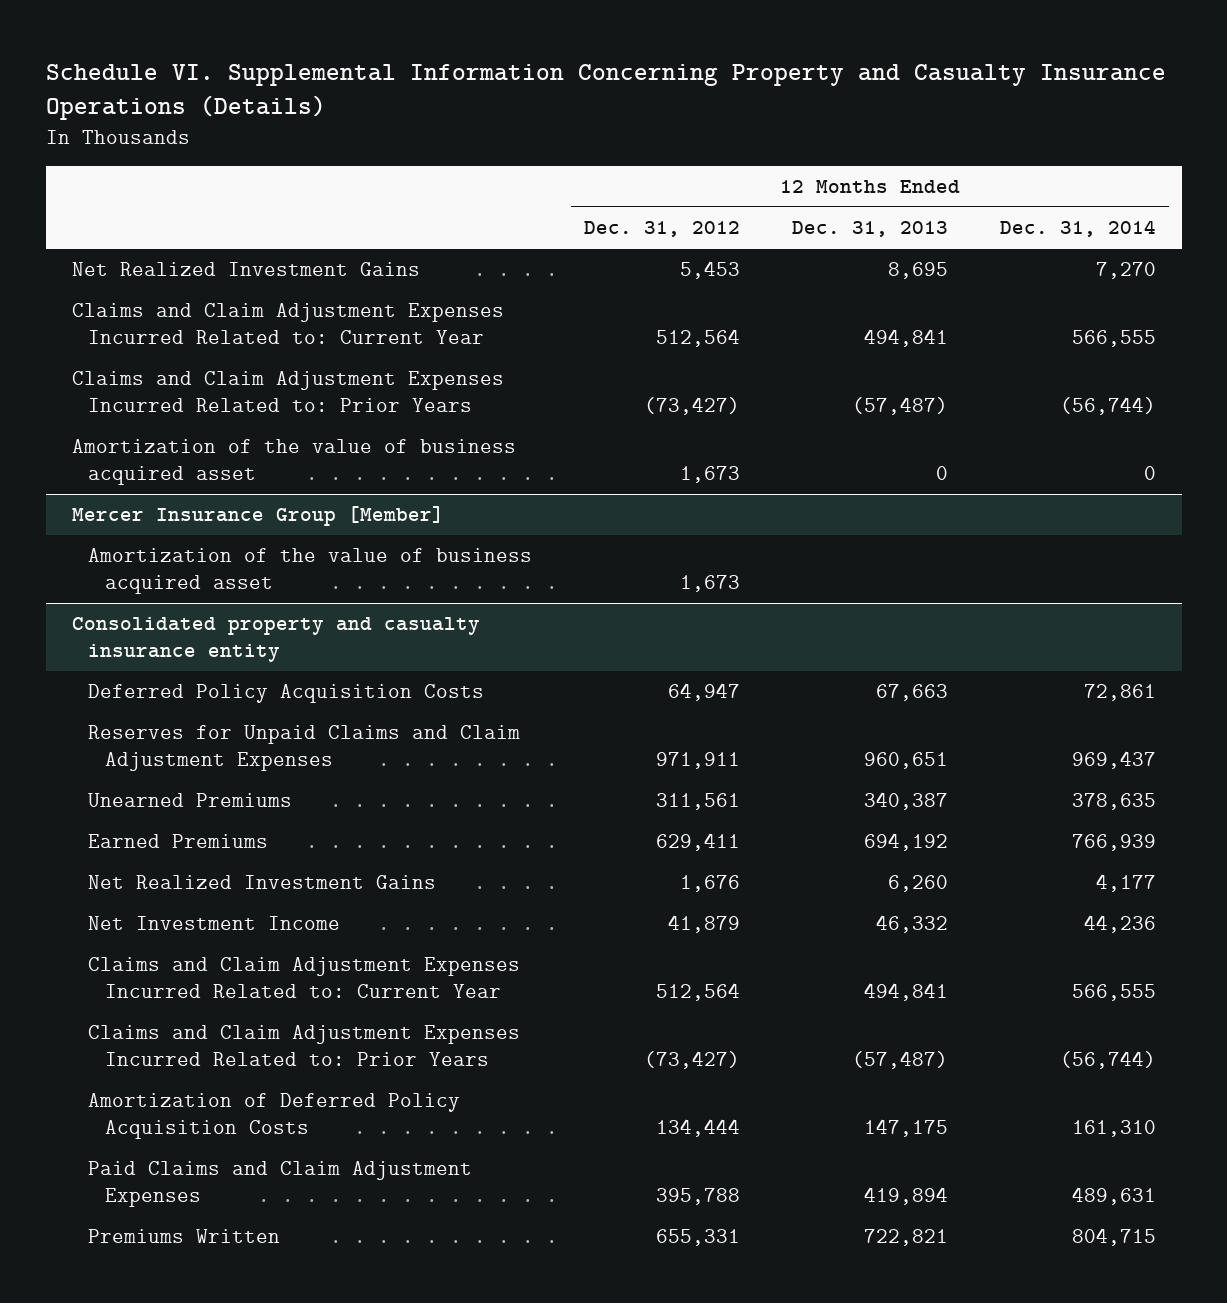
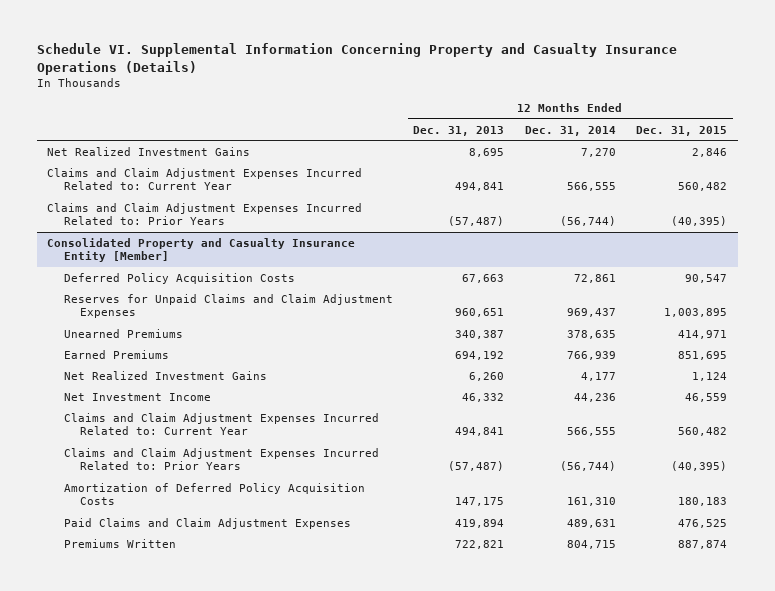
- | 12 Months Ended Dec. 31, 2012 | 12 Months Ended Dec. 31, 2013 | 12 Months Ended Dec. 31, 2014
+ | 12 Months Ended Dec. 31, 2013 | 12 Months Ended Dec. 31, 2014 | 12 Months Ended Dec. 31, 2015
- Amortization of the value of business acquired asset | 1,673 | 0 | 0
- Mercer Insurance Group [Member]
- Amortization of the value of business acquired asset | 1,673 | |
- Consolidated property and casualty insurance entity
+ Consolidated Property and Casualty Insurance Entity [Member]

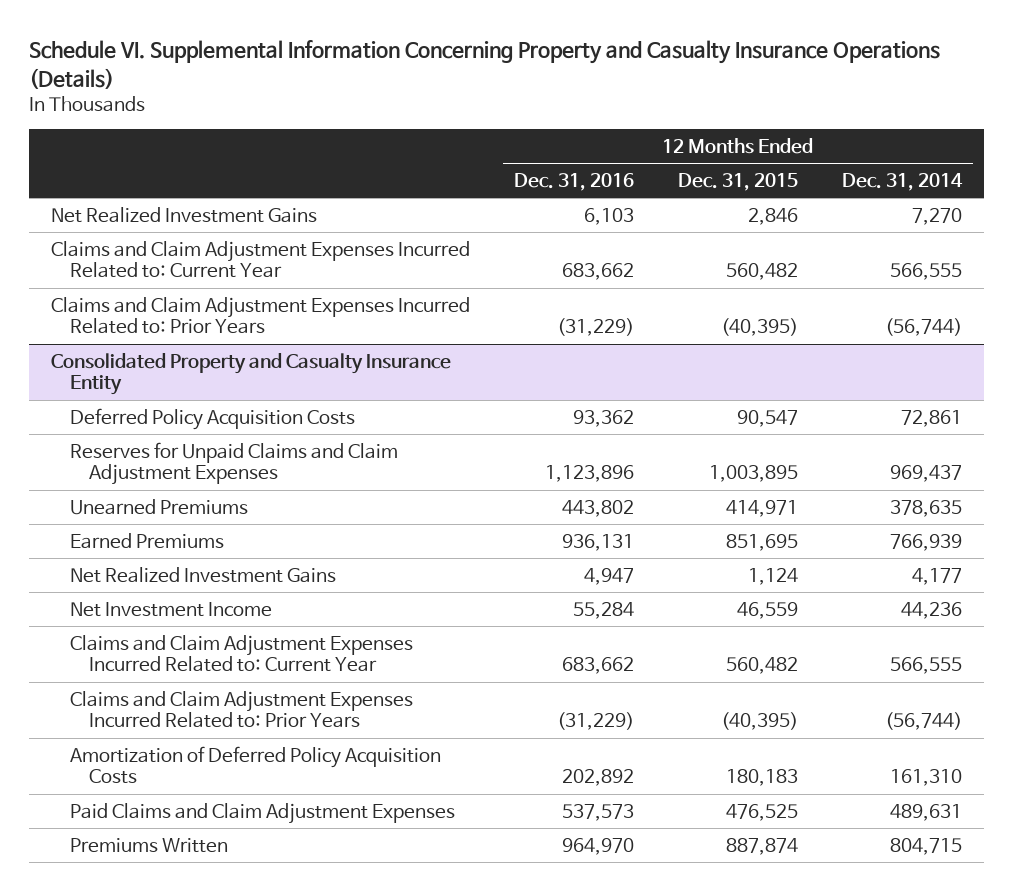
- | 12 Months Ended Dec. 31, 2013 | 12 Months Ended Dec. 31, 2014 | 12 Months Ended Dec. 31, 2015
+ | 12 Months Ended Dec. 31, 2016 | 12 Months Ended Dec. 31, 2015 | 12 Months Ended Dec. 31, 2014
- Consolidated Property and Casualty Insurance Entity [Member]
+ Consolidated Property and Casualty Insurance Entity

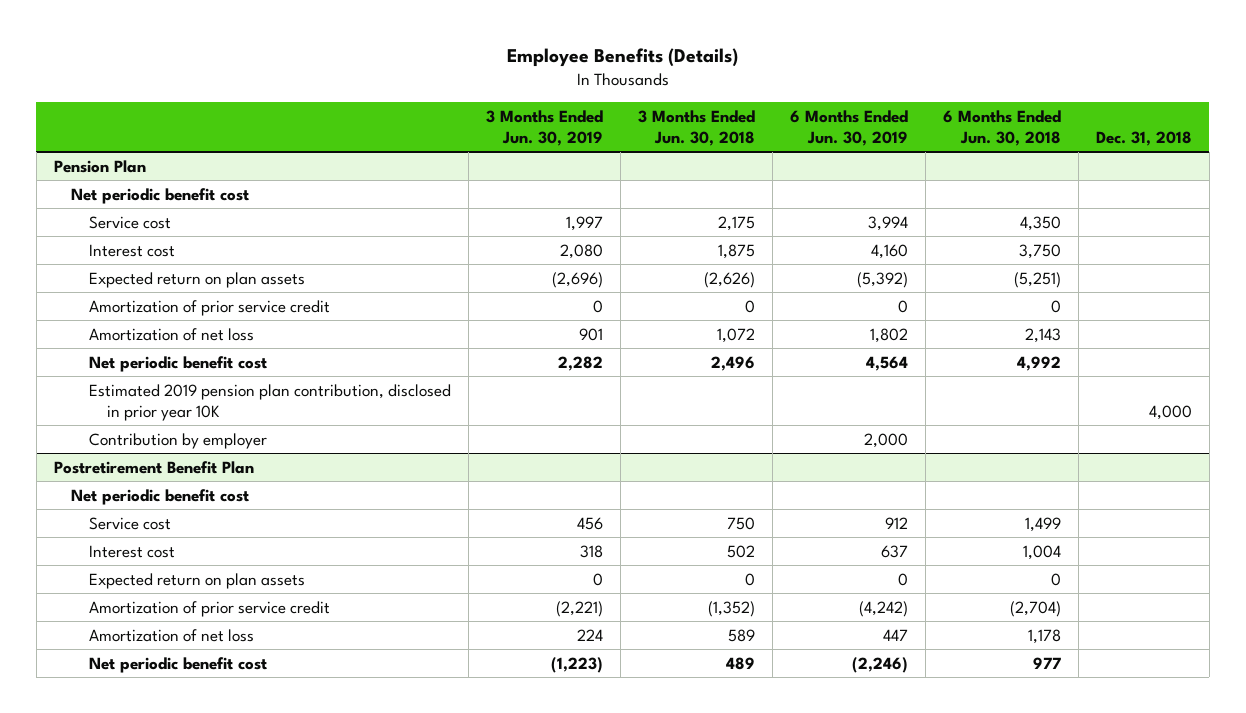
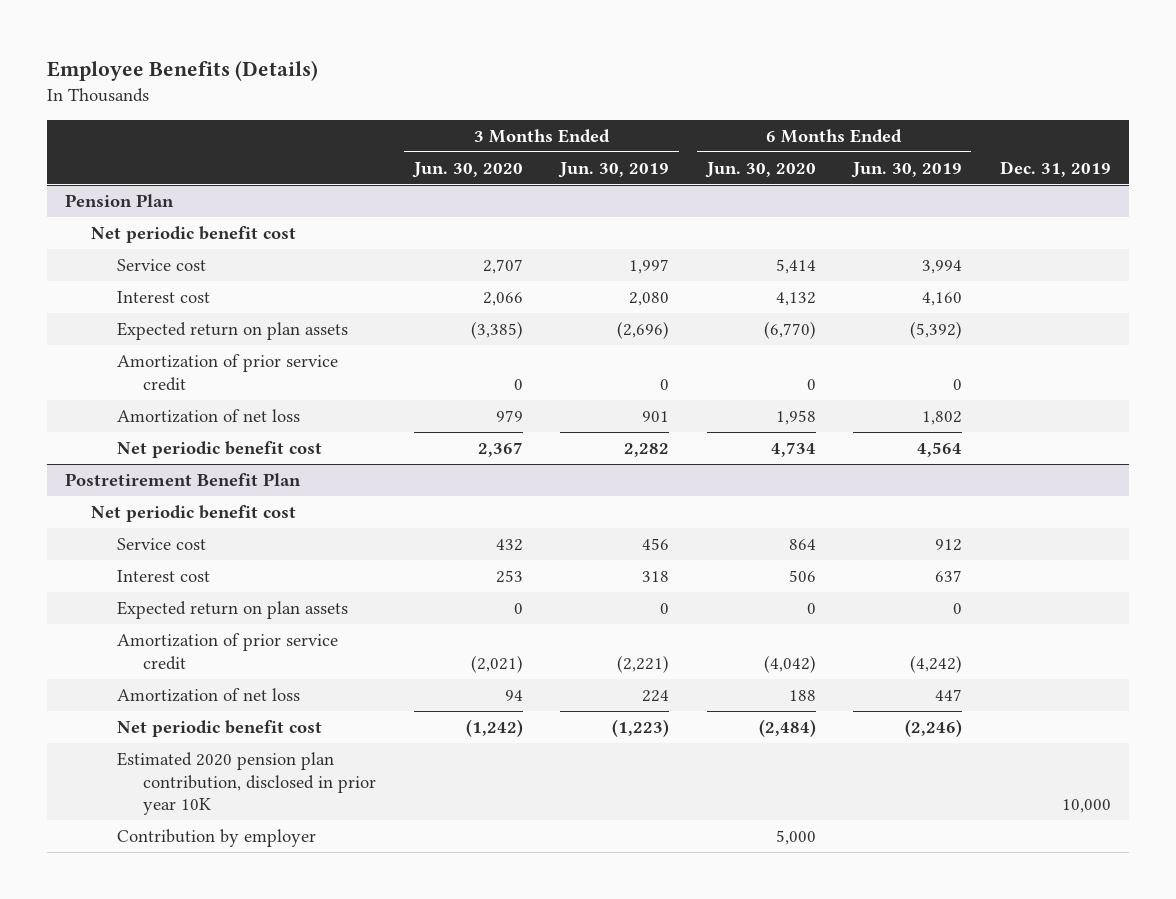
- | 3 Months Ended Jun. 30, 2019 | 3 Months Ended Jun. 30, 2018 | 6 Months Ended Jun. 30, 2019 | 6 Months Ended Jun. 30, 2018 | Dec. 31, 2018
+ | 3 Months Ended Jun. 30, 2020 | 3 Months Ended Jun. 30, 2019 | 6 Months Ended Jun. 30, 2020 | 6 Months Ended Jun. 30, 2019 | Dec. 31, 2019
@ Pension Plan
- Estimated 2019 pension plan contribution, disclosed in prior year 10K | | | | | 4,000
- Contribution by employer | | | 2,000 | |
@ Postretirement Benefit Plan
+ Estimated 2020 pension plan contribution, disclosed in prior year 10K | | | | | 10,000
+ Contribution by employer | | | 5,000 | |

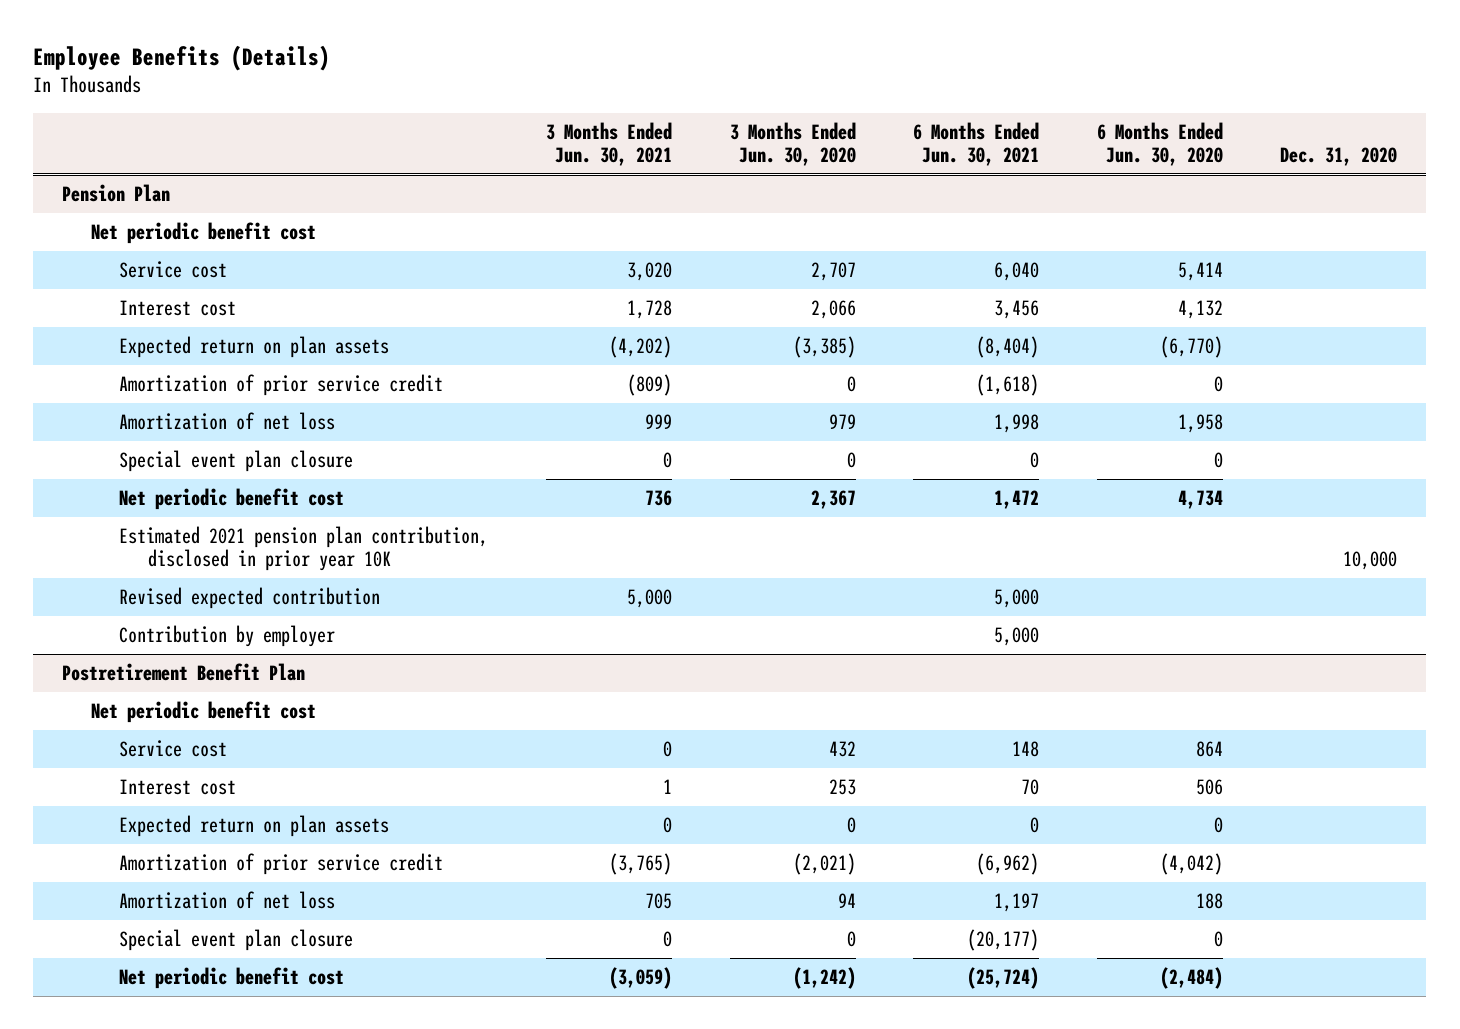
- | 3 Months Ended Jun. 30, 2020 | 3 Months Ended Jun. 30, 2019 | 6 Months Ended Jun. 30, 2020 | 6 Months Ended Jun. 30, 2019 | Dec. 31, 2019
+ | 3 Months Ended Jun. 30, 2021 | 3 Months Ended Jun. 30, 2020 | 6 Months Ended Jun. 30, 2021 | 6 Months Ended Jun. 30, 2020 | Dec. 31, 2020
@ Pension Plan
+ Special event plan closure | 0 | 0 | 0 | 0 |
+ Estimated 2021 pension plan contribution, disclosed in prior year 10K | | | | | 10,000
+ Revised expected contribution | 5,000 | | 5,000 | |
+ Contribution by employer | | | 5,000 | |
@ Postretirement Benefit Plan
+ Special event plan closure | 0 | 0 | (20,177) | 0 |
- Estimated 2020 pension plan contribution, disclosed in prior year 10K | | | | | 10,000
- Contribution by employer | | | 5,000 | |

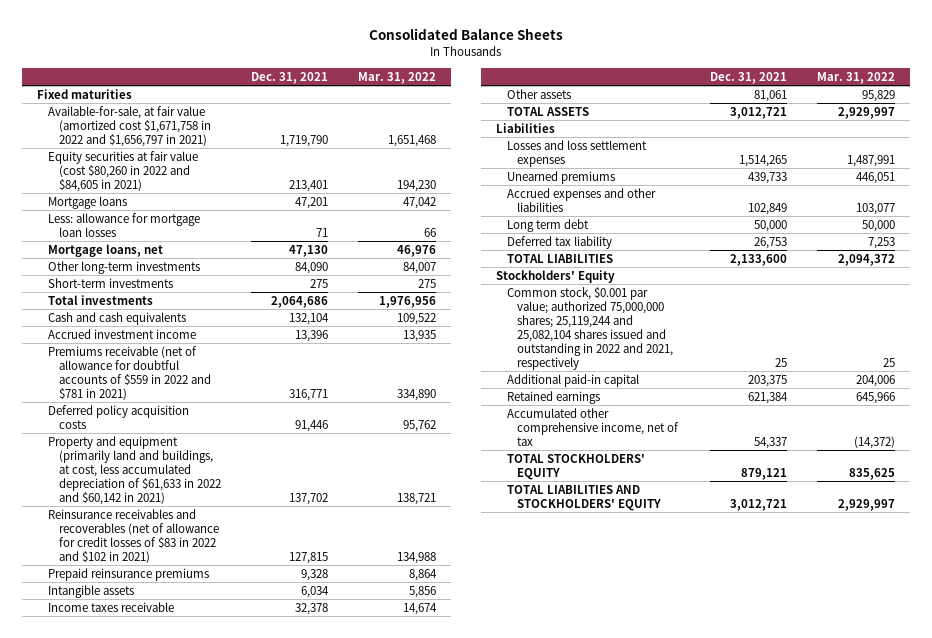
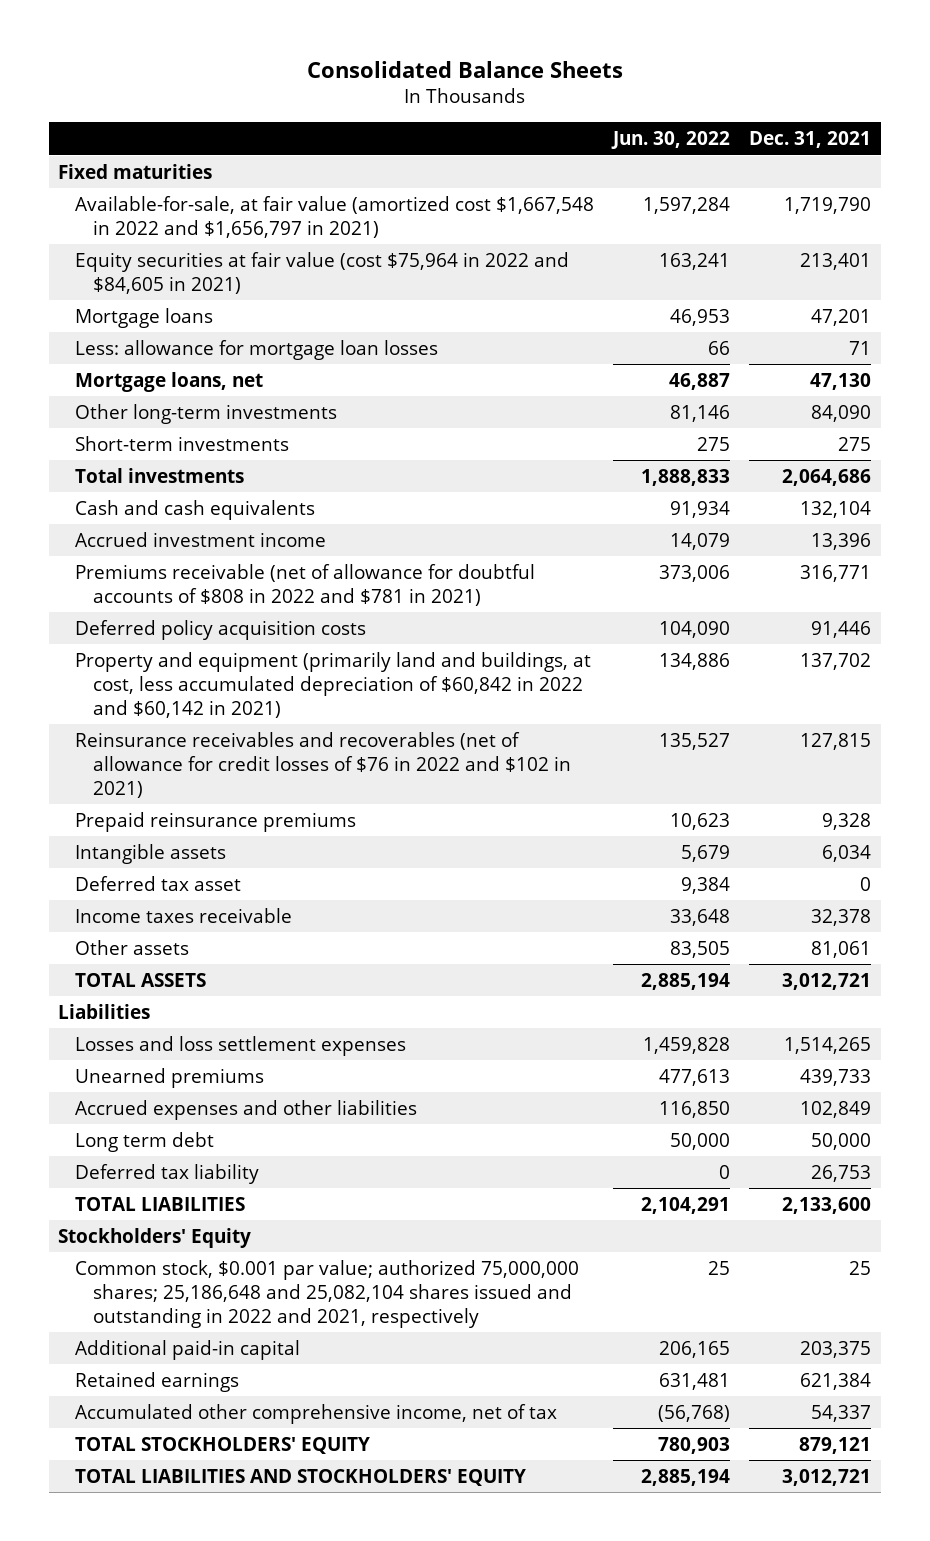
- | Dec. 31, 2021 | Mar. 31, 2022
+ | Jun. 30, 2022 | Dec. 31, 2021
- Available-for-sale, at fair value (amortized cost $1,671,758 in 2022 and $1,656,797 in 2021) | 1,719,790 | 1,651,468
- Equity securities at fair value (cost $80,260 in 2022 and $84,605 in 2021) | 213,401 | 194,230
+ Available-for-sale, at fair value (amortized cost $1,667,548 in 2022 and $1,656,797 in 2021) | 1,597,284 | 1,719,790
+ Equity securities at fair value (cost $75,964 in 2022 and $84,605 in 2021) | 163,241 | 213,401
- Premiums receivable (net of allowance for doubtful accounts of $559 in 2022 and $781 in 2021) | 316,771 | 334,890
+ Premiums receivable (net of allowance for doubtful accounts of $808 in 2022 and $781 in 2021) | 373,006 | 316,771
- Property and equipment (primarily land and buildings, at cost, less accumulated depreciation of $61,633 in 2022 and $60,142 in 2021) | 137,702 | 138,721
- Reinsurance receivables and recoverables (net of allowance for credit losses of $83 in 2022 and $102 in 2021) | 127,815 | 134,988
+ Property and equipment (primarily land and buildings, at cost, less accumulated depreciation of $60,842 in 2022 and $60,142 in 2021) | 134,886 | 137,702
+ Reinsurance receivables and recoverables (net of allowance for credit losses of $76 in 2022 and $102 in 2021) | 135,527 | 127,815
+ Deferred tax asset | 9,384 | 0
- Common stock, $0.001 par value; authorized 75,000,000 shares; 25,119,244 and 25,082,104 shares issued and outstanding in 2022 and 2021, respectively | 25 | 25
+ Common stock, $0.001 par value; authorized 75,000,000 shares; 25,186,648 and 25,082,104 shares issued and outstanding in 2022 and 2021, respectively | 25 | 25

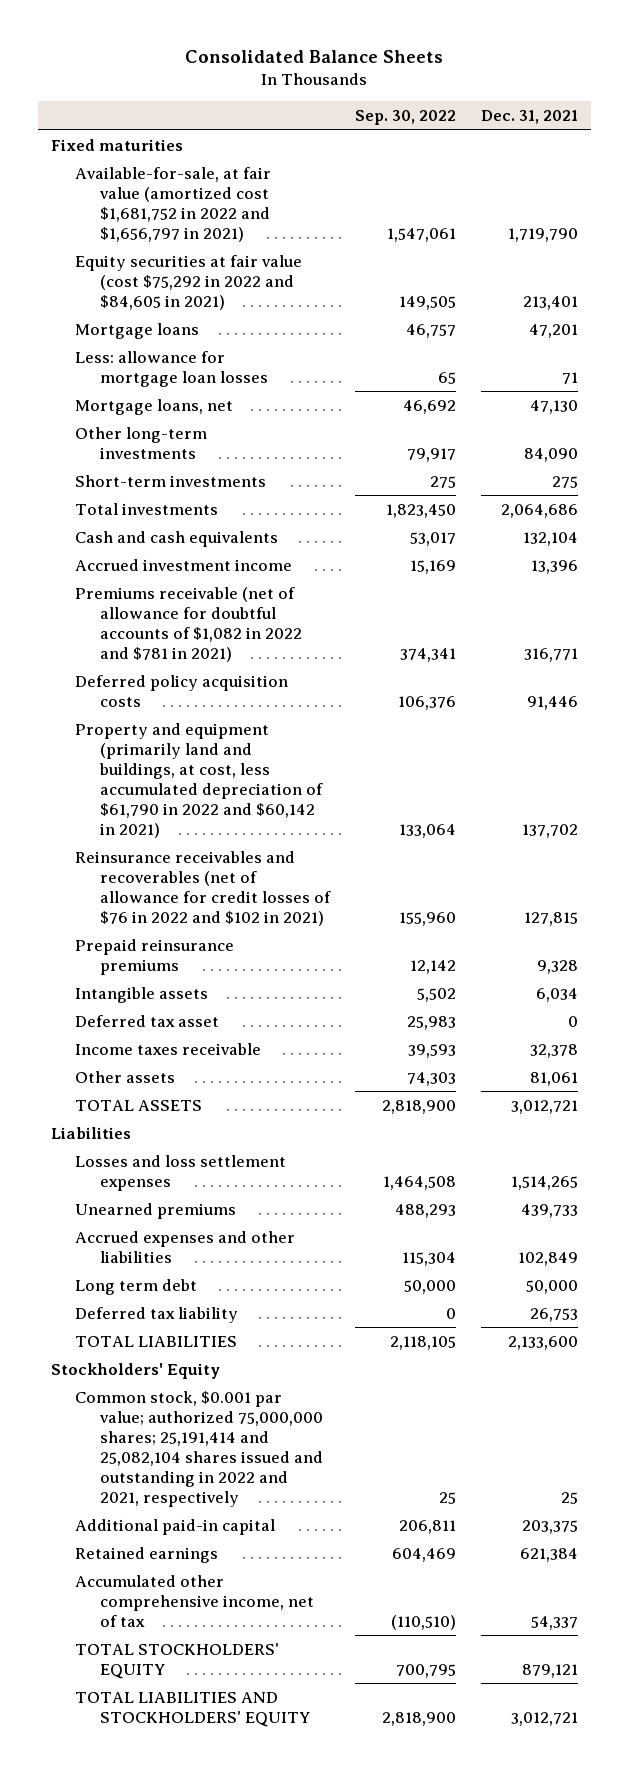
- | Jun. 30, 2022 | Dec. 31, 2021
+ | Sep. 30, 2022 | Dec. 31, 2021
- Available-for-sale, at fair value (amortized cost $1,667,548 in 2022 and $1,656,797 in 2021) | 1,597,284 | 1,719,790
- Equity securities at fair value (cost $75,964 in 2022 and $84,605 in 2021) | 163,241 | 213,401
+ Available-for-sale, at fair value (amortized cost $1,681,752 in 2022 and $1,656,797 in 2021) | 1,547,061 | 1,719,790
+ Equity securities at fair value (cost $75,292 in 2022 and $84,605 in 2021) | 149,505 | 213,401
- Premiums receivable (net of allowance for doubtful accounts of $808 in 2022 and $781 in 2021) | 373,006 | 316,771
+ Premiums receivable (net of allowance for doubtful accounts of $1,082 in 2022 and $781 in 2021) | 374,341 | 316,771
- Property and equipment (primarily land and buildings, at cost, less accumulated depreciation of $60,842 in 2022 and $60,142 in 2021) | 134,886 | 137,702
+ Property and equipment (primarily land and buildings, at cost, less accumulated depreciation of $61,790 in 2022 and $60,142 in 2021) | 133,064 | 137,702
- Common stock, $0.001 par value; authorized 75,000,000 shares; 25,186,648 and 25,082,104 shares issued and outstanding in 2022 and 2021, respectively | 25 | 25
+ Common stock, $0.001 par value; authorized 75,000,000 shares; 25,191,414 and 25,082,104 shares issued and outstanding in 2022 and 2021, respectively | 25 | 25

